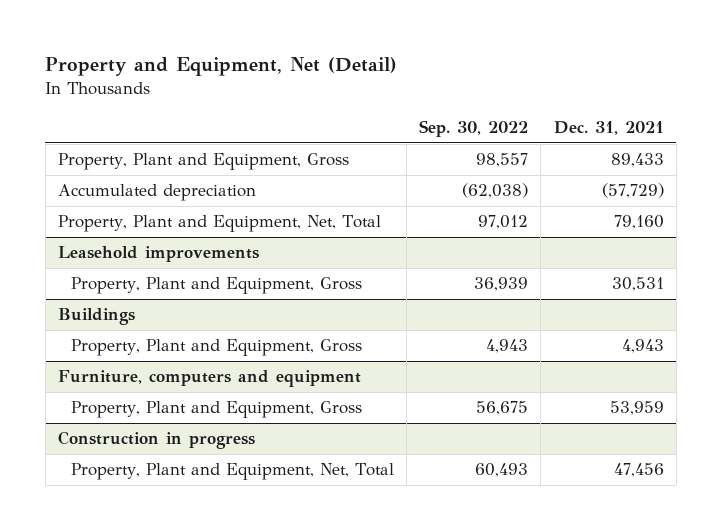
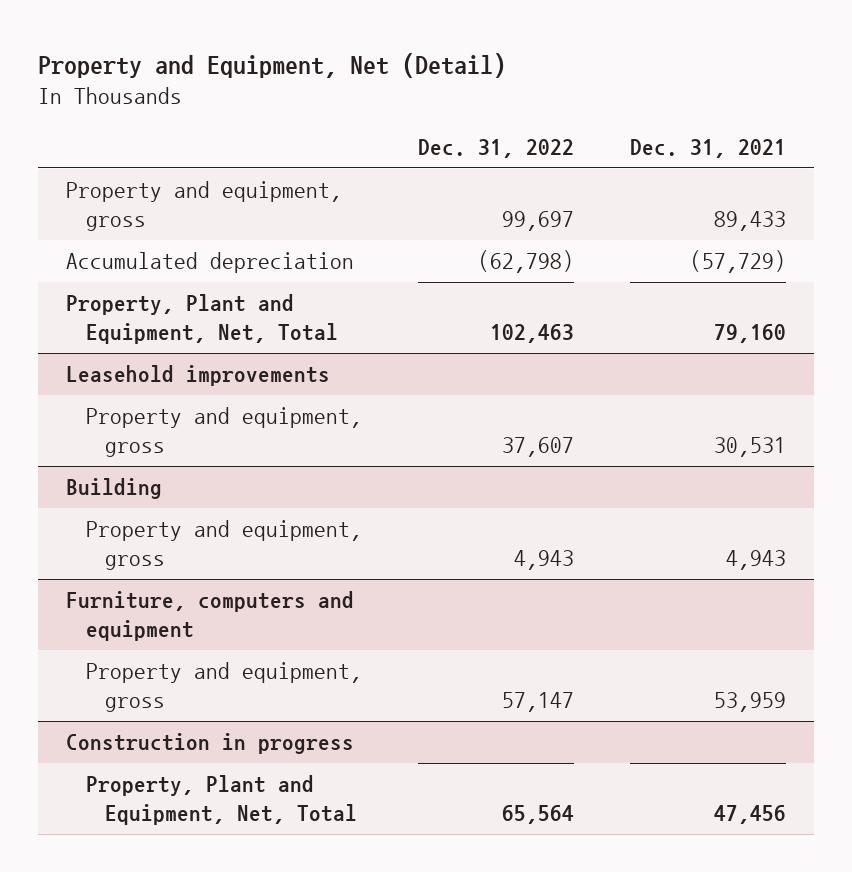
- | Sep. 30, 2022 | Dec. 31, 2021
+ | Dec. 31, 2022 | Dec. 31, 2021
- Property, Plant and Equipment, Gross | 98,557 | 89,433
+ Property and equipment, gross | 99,697 | 89,433
@ Leasehold improvements
- Property, Plant and Equipment, Gross | 36,939 | 30,531
- Buildings
- Property, Plant and Equipment, Gross | 4,943 | 4,943
@ Leasehold improvements
+ Property and equipment, gross | 37,607 | 30,531
+ Building
+ Property and equipment, gross | 4,943 | 4,943
@ Furniture, computers and equipment
- Property, Plant and Equipment, Gross | 56,675 | 53,959
+ Property and equipment, gross | 57,147 | 53,959

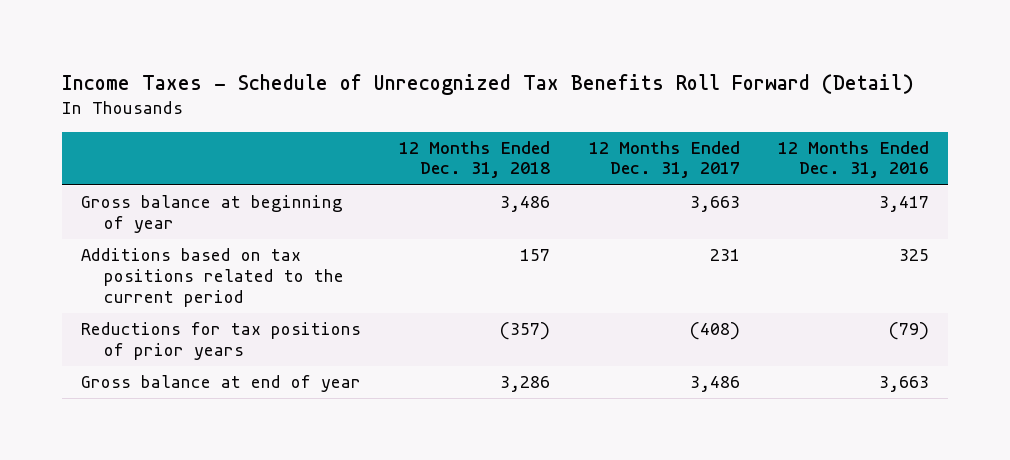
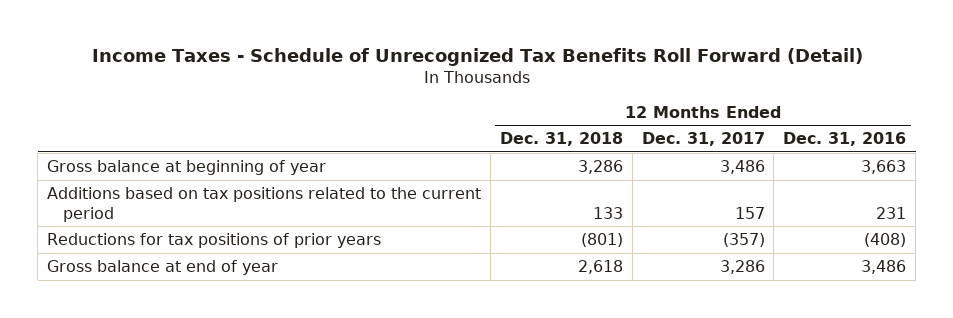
- Gross balance at beginning of year | 3,486 | 3,663 | 3,417
- Additions based on tax positions related to the current period | 157 | 231 | 325
- Reductions for tax positions of prior years | (357) | (408) | (79)
- Gross balance at end of year | 3,286 | 3,486 | 3,663
+ Gross balance at beginning of year | 3,286 | 3,486 | 3,663
+ Additions based on tax positions related to the current period | 133 | 157 | 231
+ Reductions for tax positions of prior years | (801) | (357) | (408)
+ Gross balance at end of year | 2,618 | 3,286 | 3,486

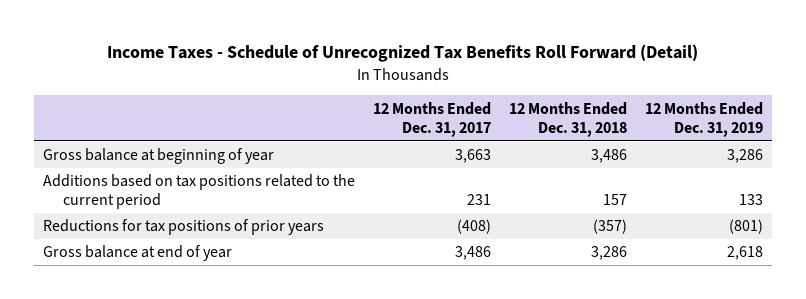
- | 12 Months Ended Dec. 31, 2018 | 12 Months Ended Dec. 31, 2017 | 12 Months Ended Dec. 31, 2016
+ | 12 Months Ended Dec. 31, 2017 | 12 Months Ended Dec. 31, 2018 | 12 Months Ended Dec. 31, 2019
- Gross balance at beginning of year | 3,286 | 3,486 | 3,663
- Additions based on tax positions related to the current period | 133 | 157 | 231
- Reductions for tax positions of prior years | (801) | (357) | (408)
- Gross balance at end of year | 2,618 | 3,286 | 3,486
+ Gross balance at beginning of year | 3,663 | 3,486 | 3,286
+ Additions based on tax positions related to the current period | 231 | 157 | 133
+ Reductions for tax positions of prior years | (408) | (357) | (801)
+ Gross balance at end of year | 3,486 | 3,286 | 2,618

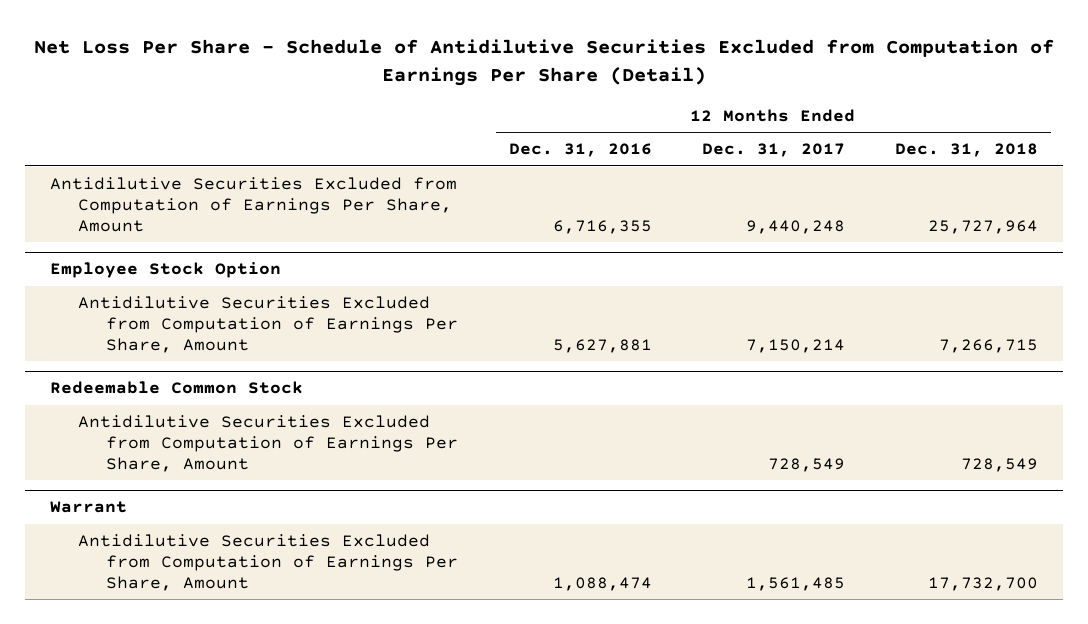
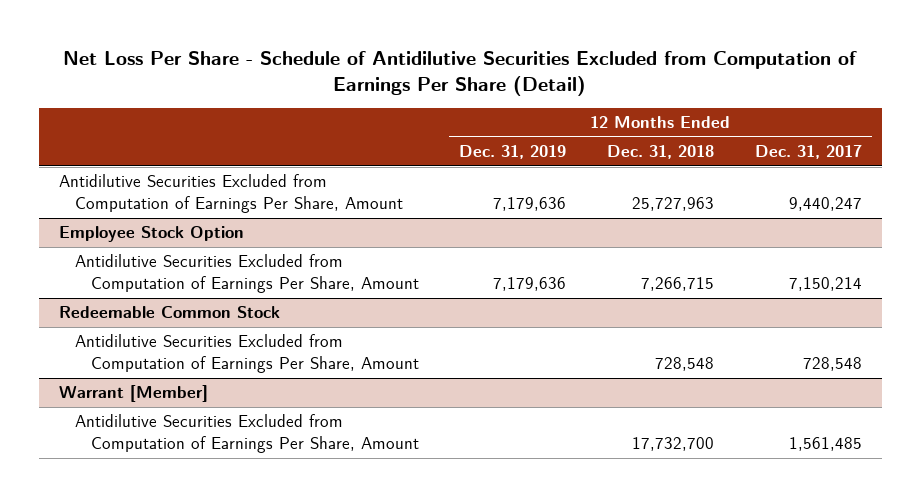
- | 12 Months Ended Dec. 31, 2016 | 12 Months Ended Dec. 31, 2017 | 12 Months Ended Dec. 31, 2018
+ | 12 Months Ended Dec. 31, 2019 | 12 Months Ended Dec. 31, 2018 | 12 Months Ended Dec. 31, 2017
- Antidilutive Securities Excluded from Computation of Earnings Per Share, Amount | 6,716,355 | 9,440,248 | 25,727,964
+ Antidilutive Securities Excluded from Computation of Earnings Per Share, Amount | 7,179,636 | 25,727,963 | 9,440,247
@ Redeemable Common Stock
- Antidilutive Securities Excluded from Computation of Earnings Per Share, Amount | | 728,549 | 728,549
- Warrant
@ Redeemable Common Stock
+ Antidilutive Securities Excluded from Computation of Earnings Per Share, Amount | | 728,548 | 728,548
+ Warrant [Member]

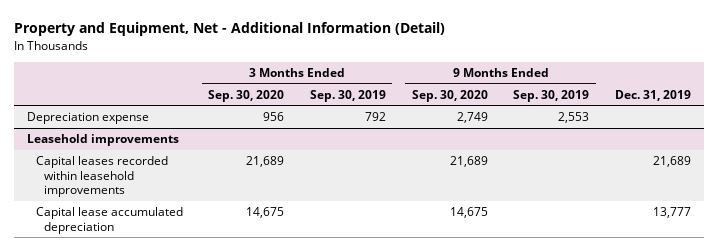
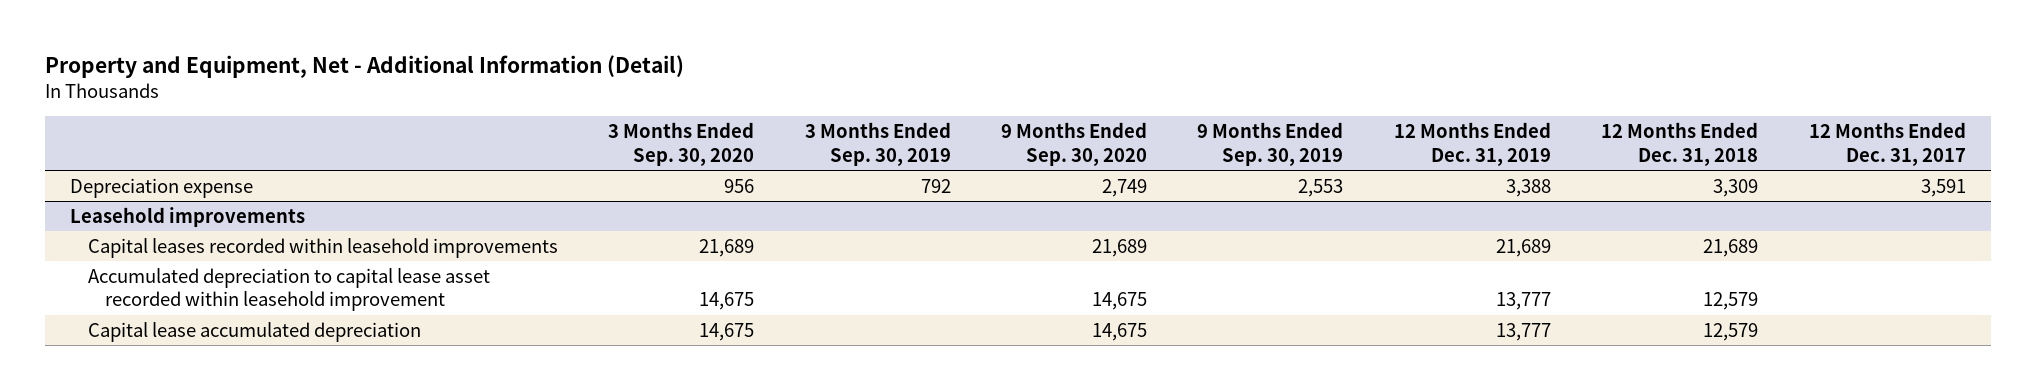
- | 3 Months Ended Sep. 30, 2020 | 3 Months Ended Sep. 30, 2019 | 9 Months Ended Sep. 30, 2020 | 9 Months Ended Sep. 30, 2019 | Dec. 31, 2019
+ | 3 Months Ended Sep. 30, 2020 | 3 Months Ended Sep. 30, 2019 | 9 Months Ended Sep. 30, 2020 | 9 Months Ended Sep. 30, 2019 | 12 Months Ended Dec. 31, 2019 | 12 Months Ended Dec. 31, 2018 | 12 Months Ended Dec. 31, 2017
@ Leasehold improvements
+ Accumulated depreciation to capital lease asset recorded within leasehold improvement | 14,675 | | 14,675 | | 13,777 | 12,579 |

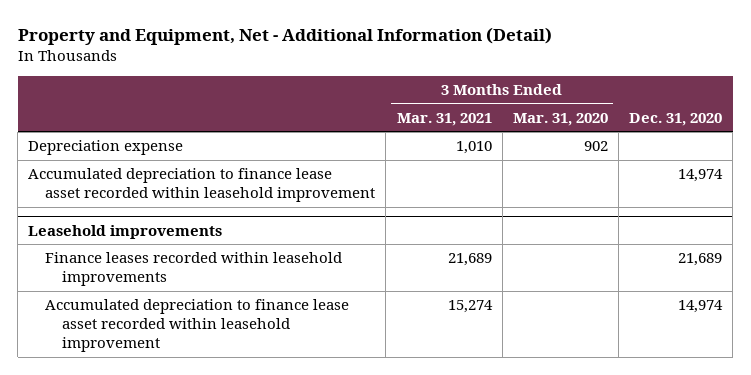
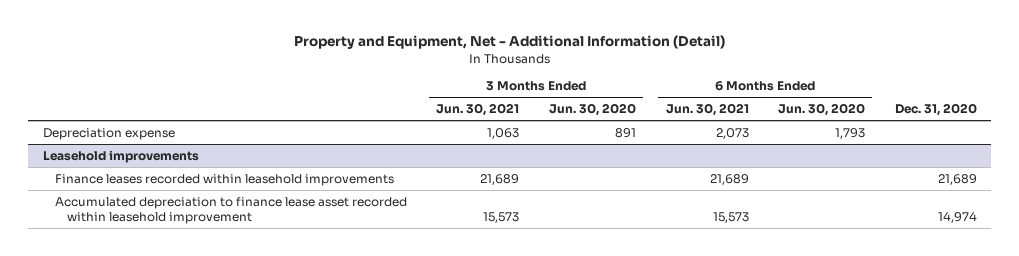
- | 3 Months Ended Mar. 31, 2021 | 3 Months Ended Mar. 31, 2020 | Dec. 31, 2020
+ | 3 Months Ended Jun. 30, 2021 | 3 Months Ended Jun. 30, 2020 | 6 Months Ended Jun. 30, 2021 | 6 Months Ended Jun. 30, 2020 | Dec. 31, 2020
- Accumulated depreciation to finance lease asset recorded within leasehold improvement | | | 14,974

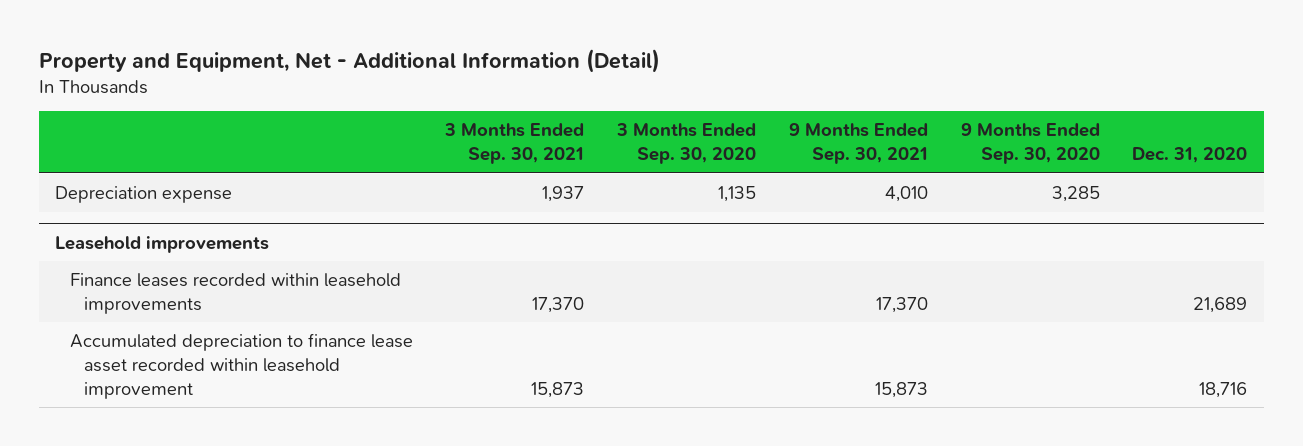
- | 3 Months Ended Jun. 30, 2021 | 3 Months Ended Jun. 30, 2020 | 6 Months Ended Jun. 30, 2021 | 6 Months Ended Jun. 30, 2020 | Dec. 31, 2020
+ | 3 Months Ended Sep. 30, 2021 | 3 Months Ended Sep. 30, 2020 | 9 Months Ended Sep. 30, 2021 | 9 Months Ended Sep. 30, 2020 | Dec. 31, 2020
@ Leasehold improvements
- Accumulated depreciation to finance lease asset recorded within leasehold improvement | 15,573 | | 15,573 | | 14,974
+ Accumulated depreciation to finance lease asset recorded within leasehold improvement | 15,873 | | 15,873 | | 18,716

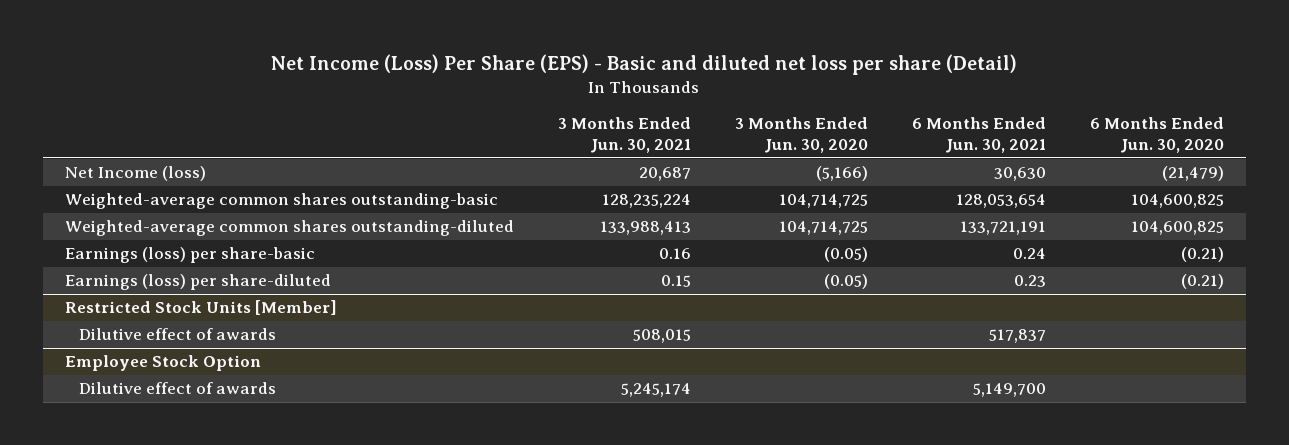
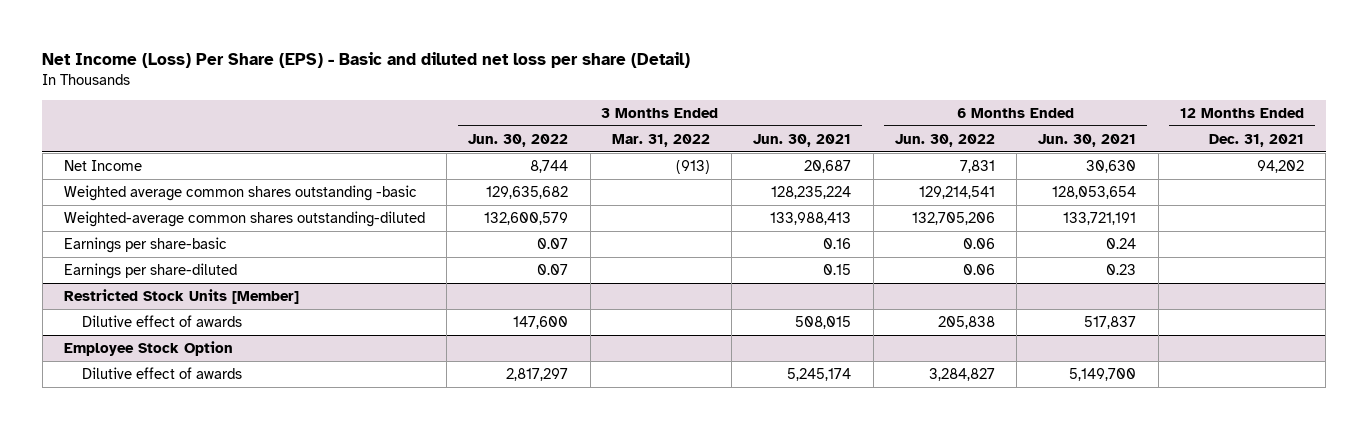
- | 3 Months Ended Jun. 30, 2021 | 3 Months Ended Jun. 30, 2020 | 6 Months Ended Jun. 30, 2021 | 6 Months Ended Jun. 30, 2020
+ | 3 Months Ended Jun. 30, 2022 | 3 Months Ended Mar. 31, 2022 | 3 Months Ended Jun. 30, 2021 | 6 Months Ended Jun. 30, 2022 | 6 Months Ended Jun. 30, 2021 | 12 Months Ended Dec. 31, 2021
- Net Income (loss) | 20,687 | (5,166) | 30,630 | (21,479)
- Weighted-average common shares outstanding-basic | 128,235,224 | 104,714,725 | 128,053,654 | 104,600,825
+ Net Income | 8,744 | (913) | 20,687 | 7,831 | 30,630 | 94,202
+ Weighted average common shares outstanding -basic | 129,635,682 | | 128,235,224 | 129,214,541 | 128,053,654 |
- Earnings (loss) per share-basic | 0.16 | (0.05) | 0.24 | (0.21)
- Earnings (loss) per share-diluted | 0.15 | (0.05) | 0.23 | (0.21)
+ Earnings per share-basic | 0.07 | | 0.16 | 0.06 | 0.24 |
+ Earnings per share-diluted | 0.07 | | 0.15 | 0.06 | 0.23 |

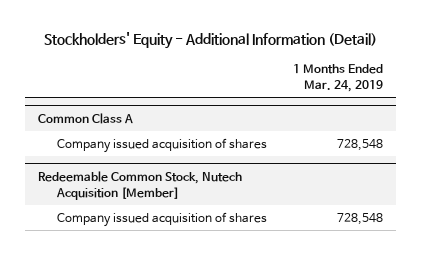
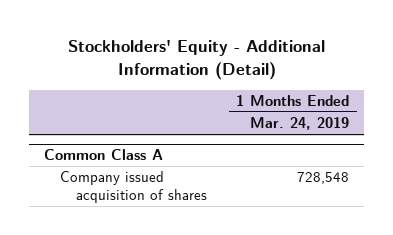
- Redeemable Common Stock, Nutech Acquisition [Member]
- Company issued acquisition of shares | 728,548

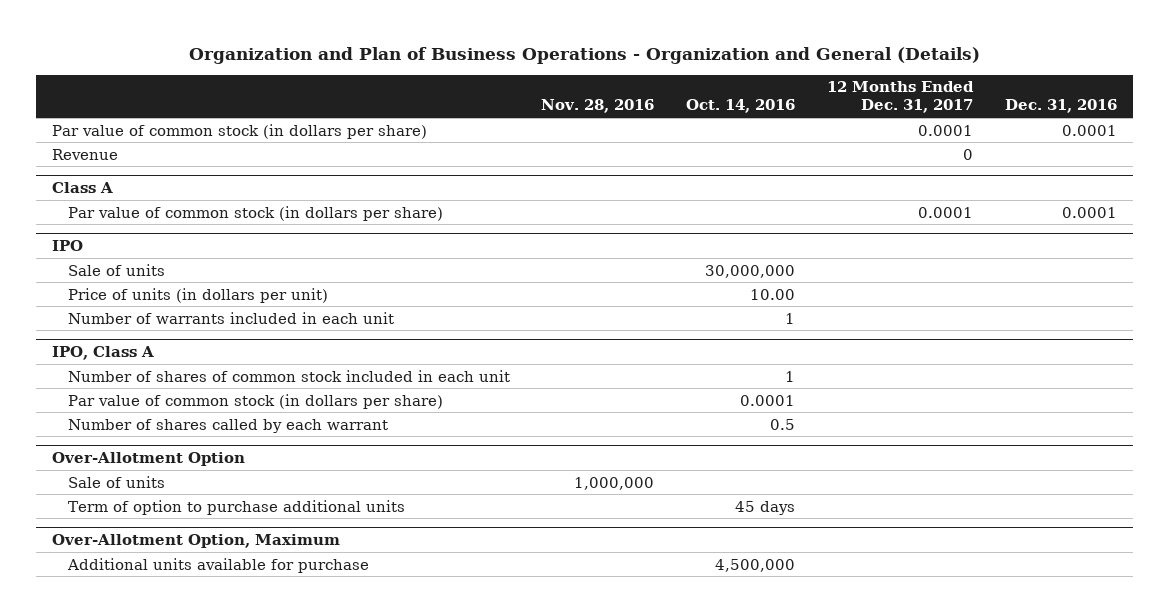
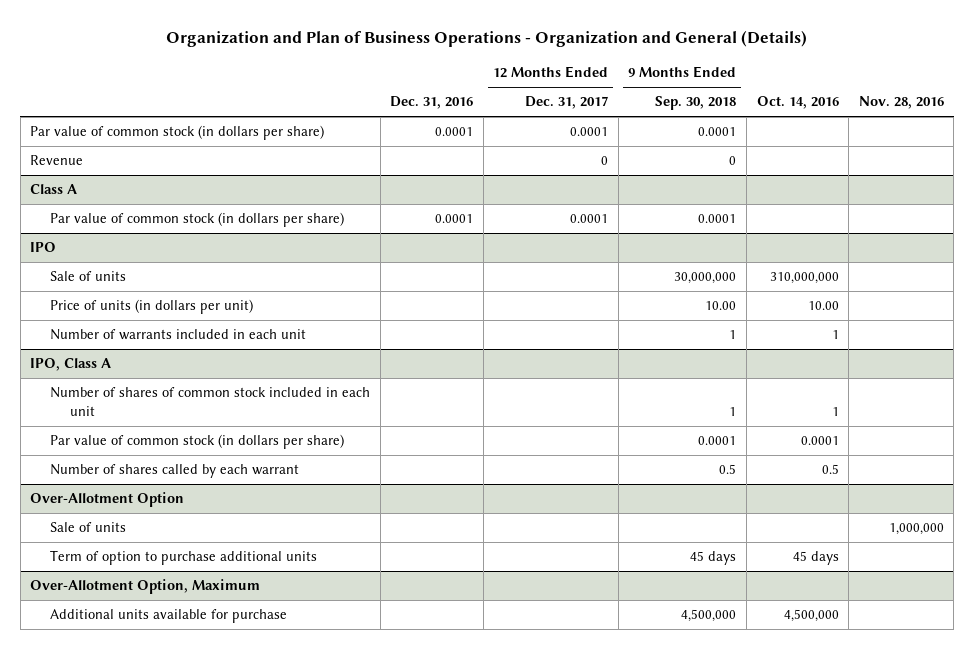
- | Nov. 28, 2016 | Oct. 14, 2016 | 12 Months Ended Dec. 31, 2017 | Dec. 31, 2016
+ | Dec. 31, 2016 | 12 Months Ended Dec. 31, 2017 | 9 Months Ended Sep. 30, 2018 | Oct. 14, 2016 | Nov. 28, 2016
@ IPO
- Sale of units | | 30,000,000 | |
+ Sale of units | | | 30,000,000 | 310,000,000 |

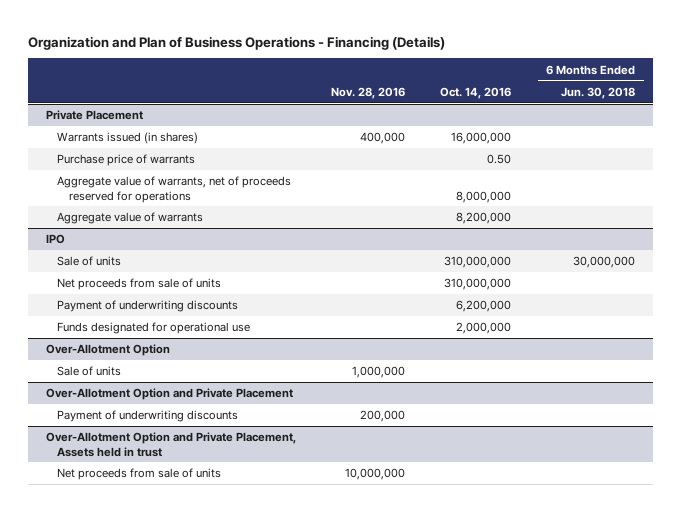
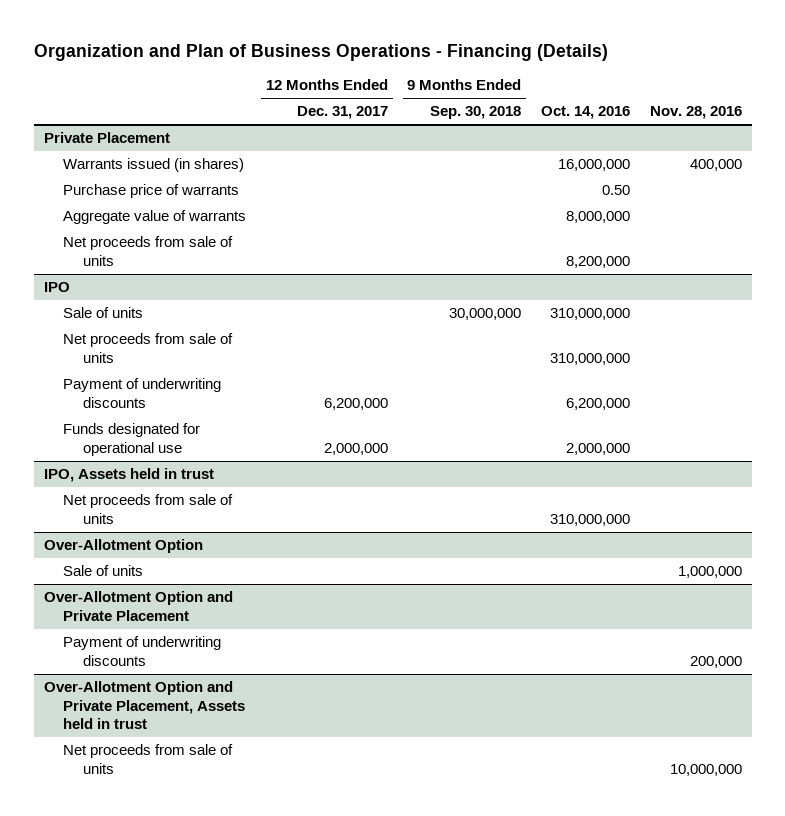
- | Nov. 28, 2016 | Oct. 14, 2016 | 6 Months Ended Jun. 30, 2018
+ | 12 Months Ended Dec. 31, 2017 | 9 Months Ended Sep. 30, 2018 | Oct. 14, 2016 | Nov. 28, 2016
@ Private Placement
- Aggregate value of warrants, net of proceeds reserved for operations | | 8,000,000 |
- Aggregate value of warrants | | 8,200,000 |
+ Aggregate value of warrants | | | 8,000,000 |
+ Net proceeds from sale of units | | | 8,200,000 |
+ IPO, Assets held in trust
+ Net proceeds from sale of units | | | 310,000,000 |

